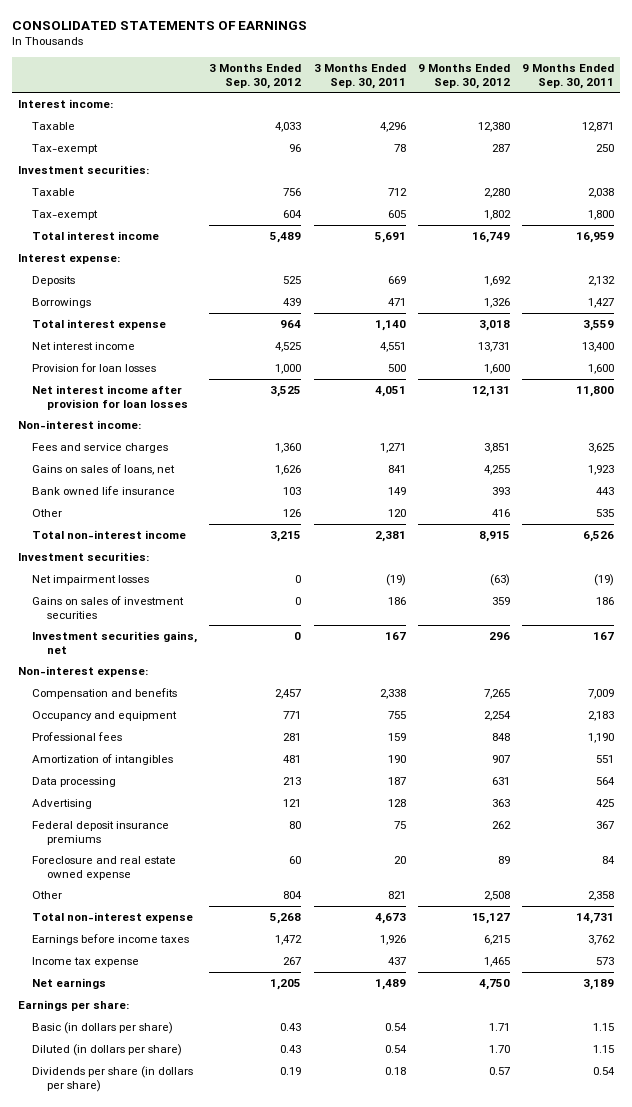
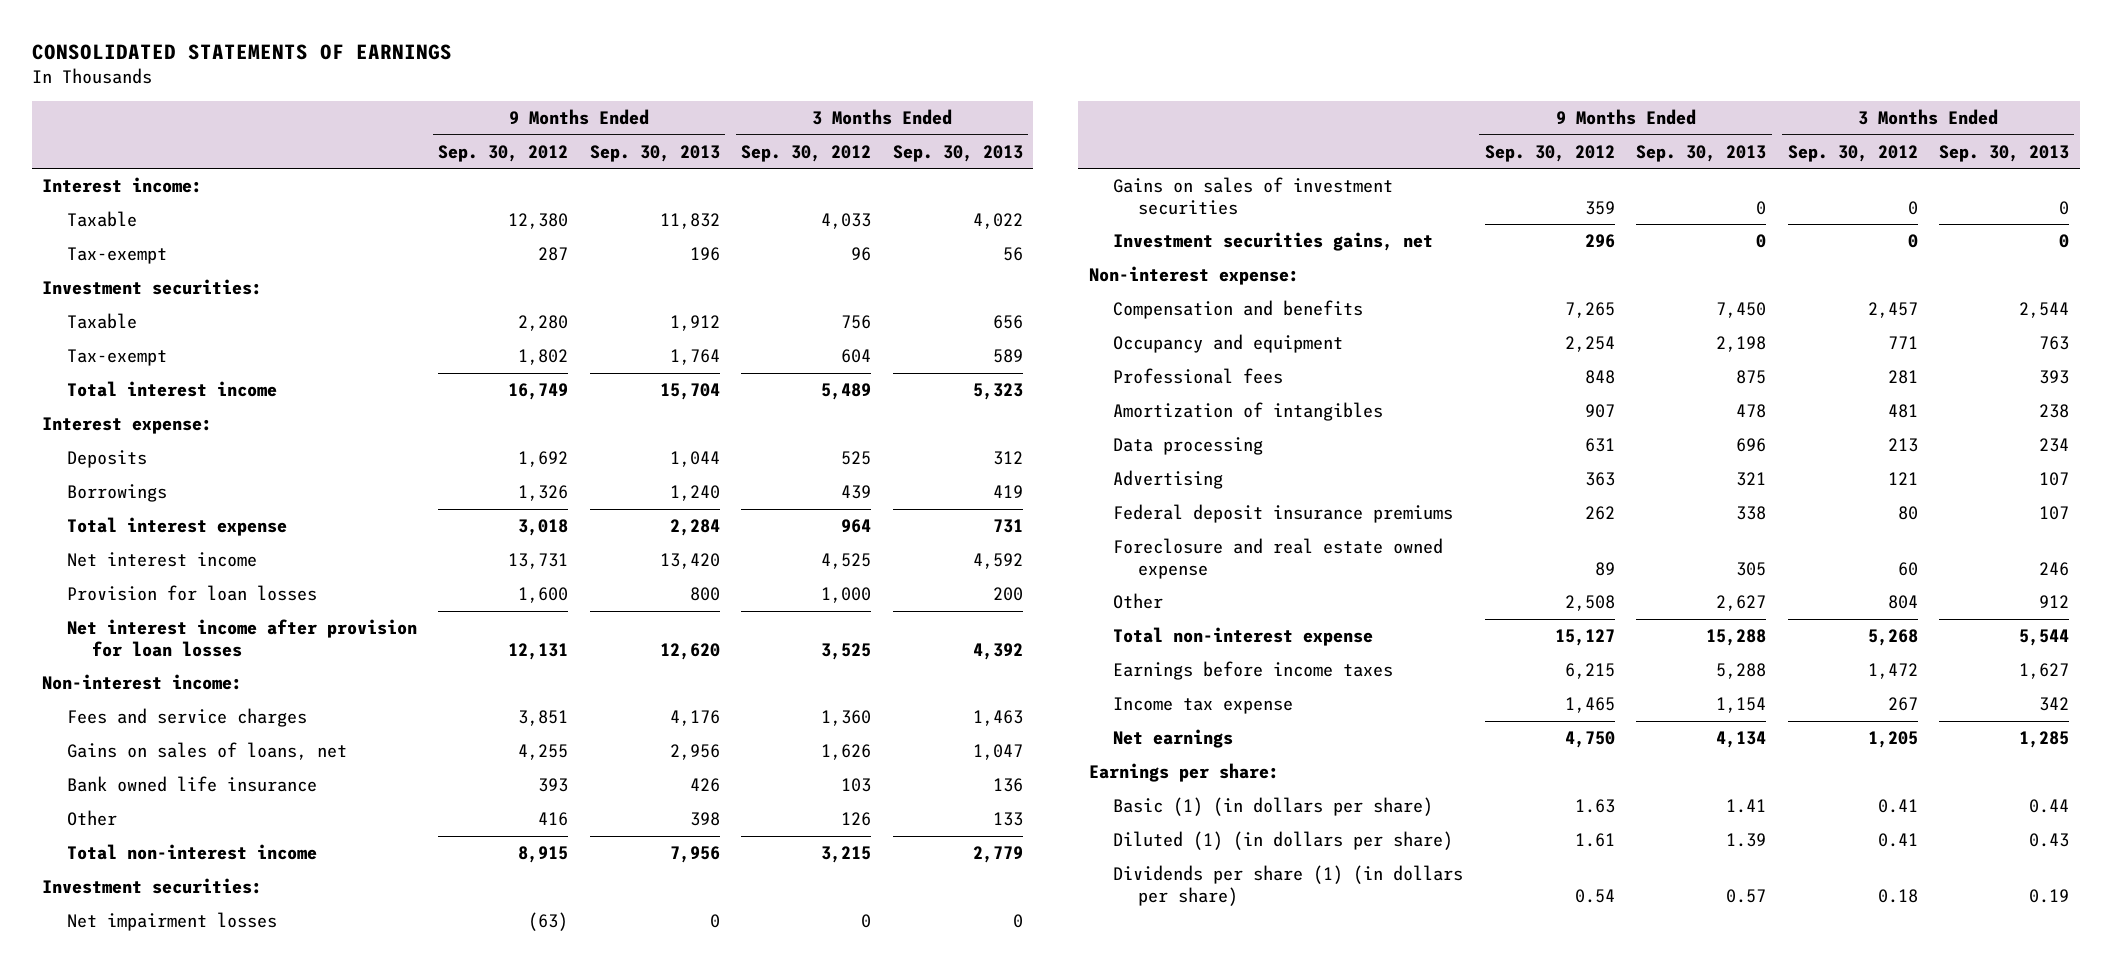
- | 3 Months Ended Sep. 30, 2012 | 3 Months Ended Sep. 30, 2011 | 9 Months Ended Sep. 30, 2012 | 9 Months Ended Sep. 30, 2011
+ | 9 Months Ended Sep. 30, 2012 | 9 Months Ended Sep. 30, 2013 | 3 Months Ended Sep. 30, 2012 | 3 Months Ended Sep. 30, 2013
- Basic (in dollars per share) | 0.43 | 0.54 | 1.71 | 1.15
- Diluted (in dollars per share) | 0.43 | 0.54 | 1.70 | 1.15
- Dividends per share (in dollars per share) | 0.19 | 0.18 | 0.57 | 0.54
+ Basic (1) (in dollars per share) | 1.63 | 1.41 | 0.41 | 0.44
+ Diluted (1) (in dollars per share) | 1.61 | 1.39 | 0.41 | 0.43
+ Dividends per share (1) (in dollars per share) | 0.54 | 0.57 | 0.18 | 0.19

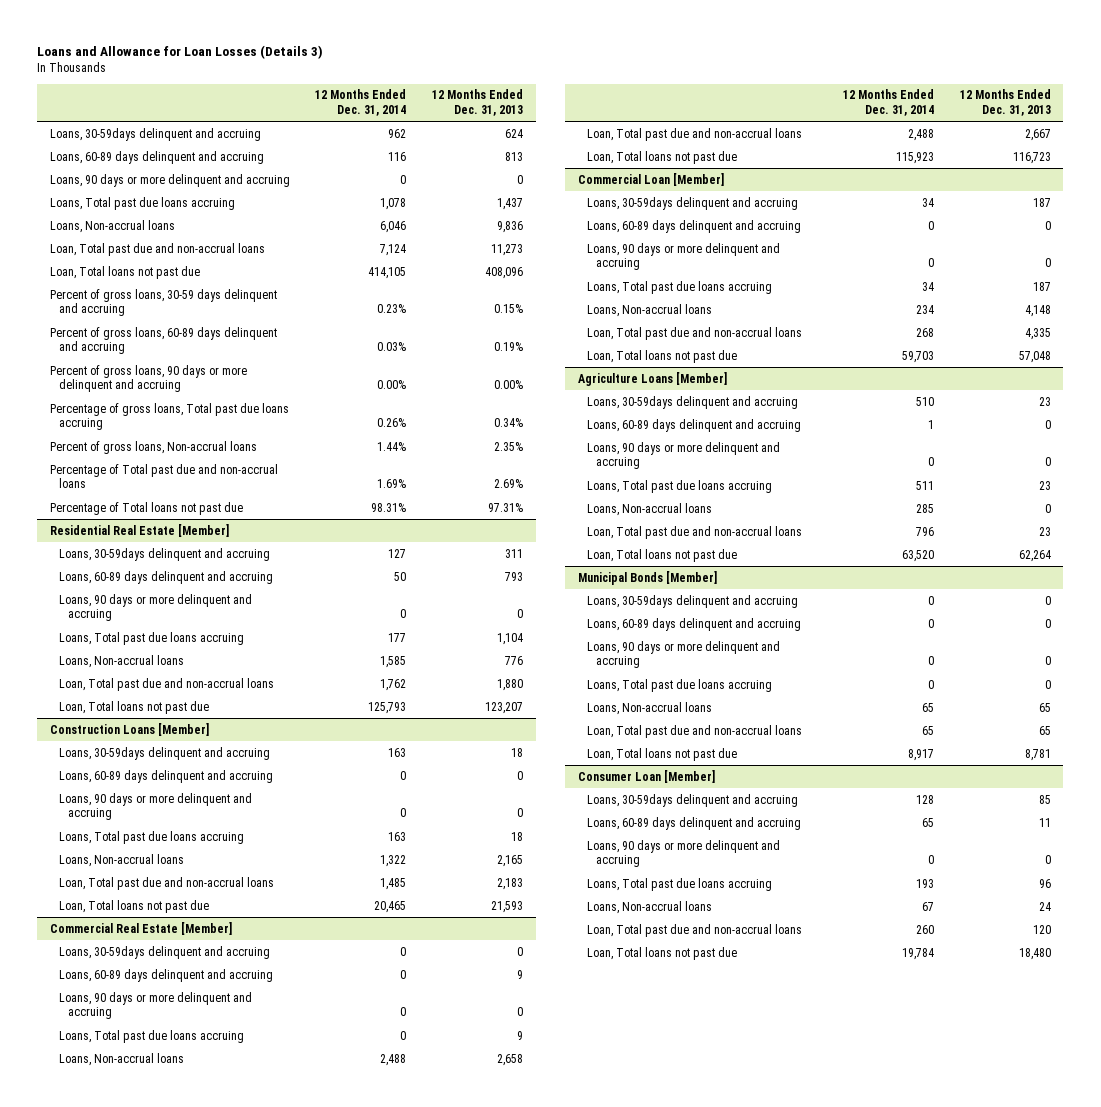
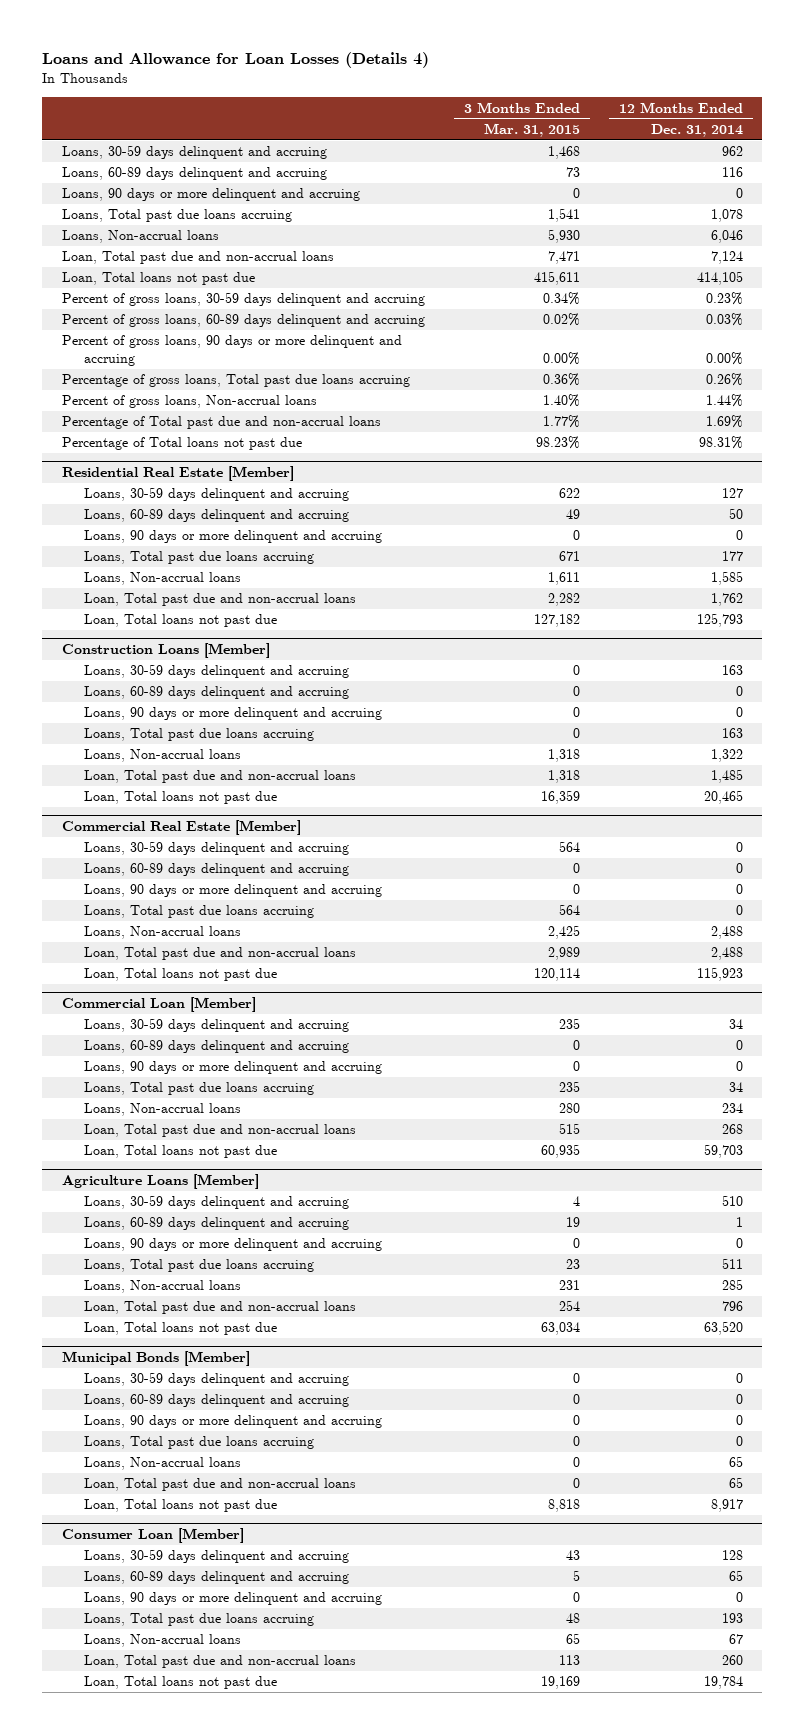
- Loans and Allowance for Loan Losses (Details 3)
+ Loans and Allowance for Loan Losses (Details 4)
- | 12 Months Ended Dec. 31, 2014 | 12 Months Ended Dec. 31, 2013
+ | 3 Months Ended Mar. 31, 2015 | 12 Months Ended Dec. 31, 2014
- Loans, 30-59days delinquent and accruing | 962 | 624
+ Loans, 30-59 days delinquent and accruing | 1,468 | 962
@ Residential Real Estate [Member]
- Loans, 30-59days delinquent and accruing | 127 | 311
+ Loans, 30-59 days delinquent and accruing | 622 | 127
@ Construction Loans [Member]
- Loans, 30-59days delinquent and accruing | 163 | 18
+ Loans, 30-59 days delinquent and accruing | 0 | 163
@ Commercial Real Estate [Member]
- Loans, 30-59days delinquent and accruing | 0 | 0
+ Loans, 30-59 days delinquent and accruing | 564 | 0
@ Commercial Loan [Member]
- Loans, 30-59days delinquent and accruing | 34 | 187
+ Loans, 30-59 days delinquent and accruing | 235 | 34
@ Agriculture Loans [Member]
- Loans, 30-59days delinquent and accruing | 510 | 23
+ Loans, 30-59 days delinquent and accruing | 4 | 510
@ Municipal Bonds [Member]
- Loans, 30-59days delinquent and accruing | 0 | 0
+ Loans, 30-59 days delinquent and accruing | 0 | 0
@ Consumer Loan [Member]
- Loans, 30-59days delinquent and accruing | 128 | 85
+ Loans, 30-59 days delinquent and accruing | 43 | 128

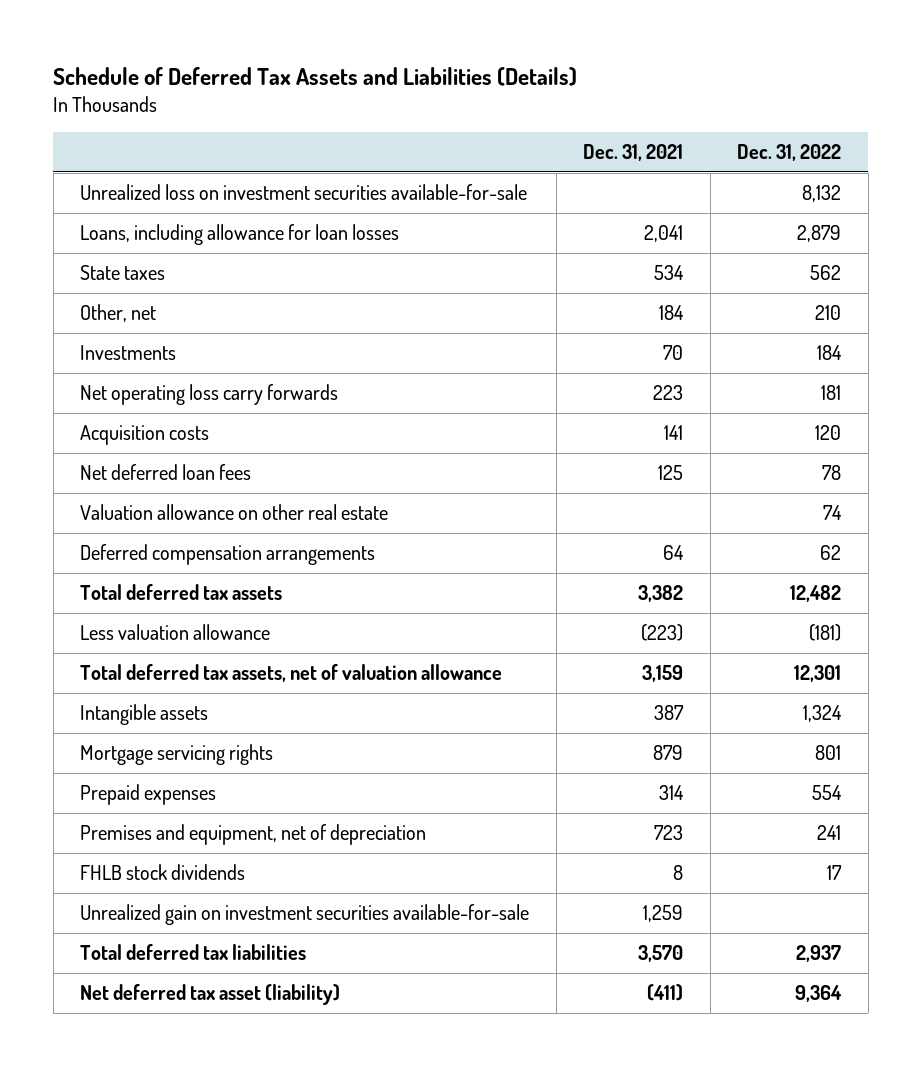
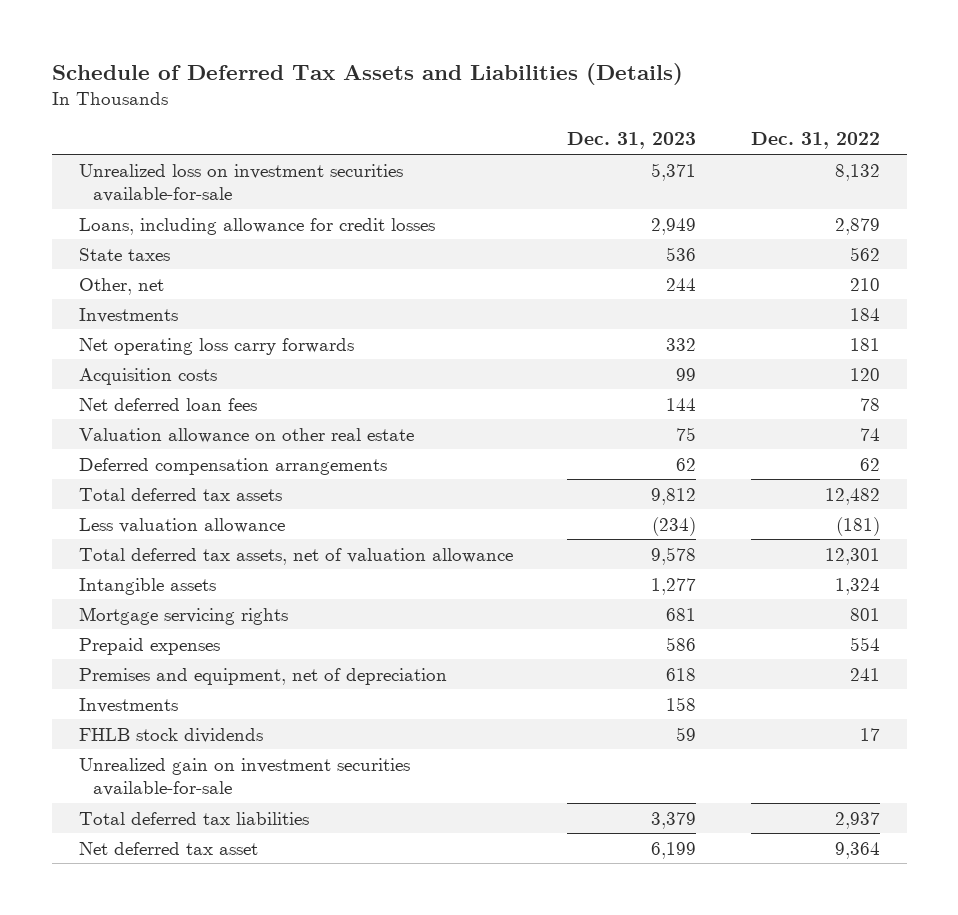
- | Dec. 31, 2021 | Dec. 31, 2022
+ | Dec. 31, 2023 | Dec. 31, 2022
- Loans, including allowance for loan losses | 2,041 | 2,879
+ Loans, including allowance for credit losses | 2,949 | 2,879
+ Investments | 158 |
- Net deferred tax asset (liability) | (411) | 9,364
+ Net deferred tax asset | 6,199 | 9,364

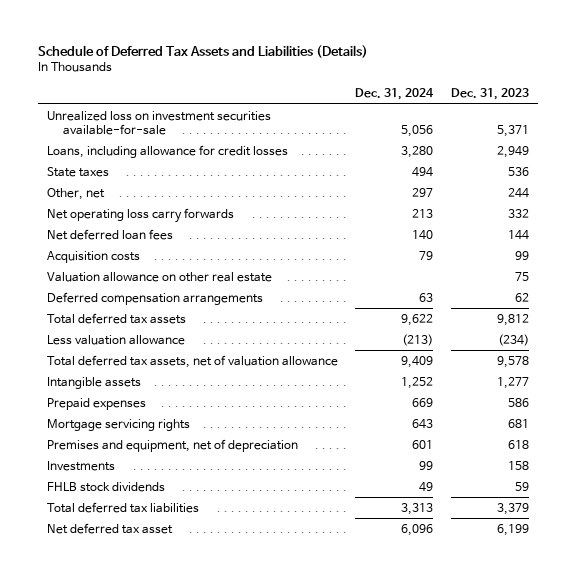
- | Dec. 31, 2023 | Dec. 31, 2022
+ | Dec. 31, 2024 | Dec. 31, 2023
- Investments | | 184
moved down: Acquisition costs | 79 | 99
moved down: Mortgage servicing rights | 643 | 681
- Unrealized gain on investment securities available-for-sale

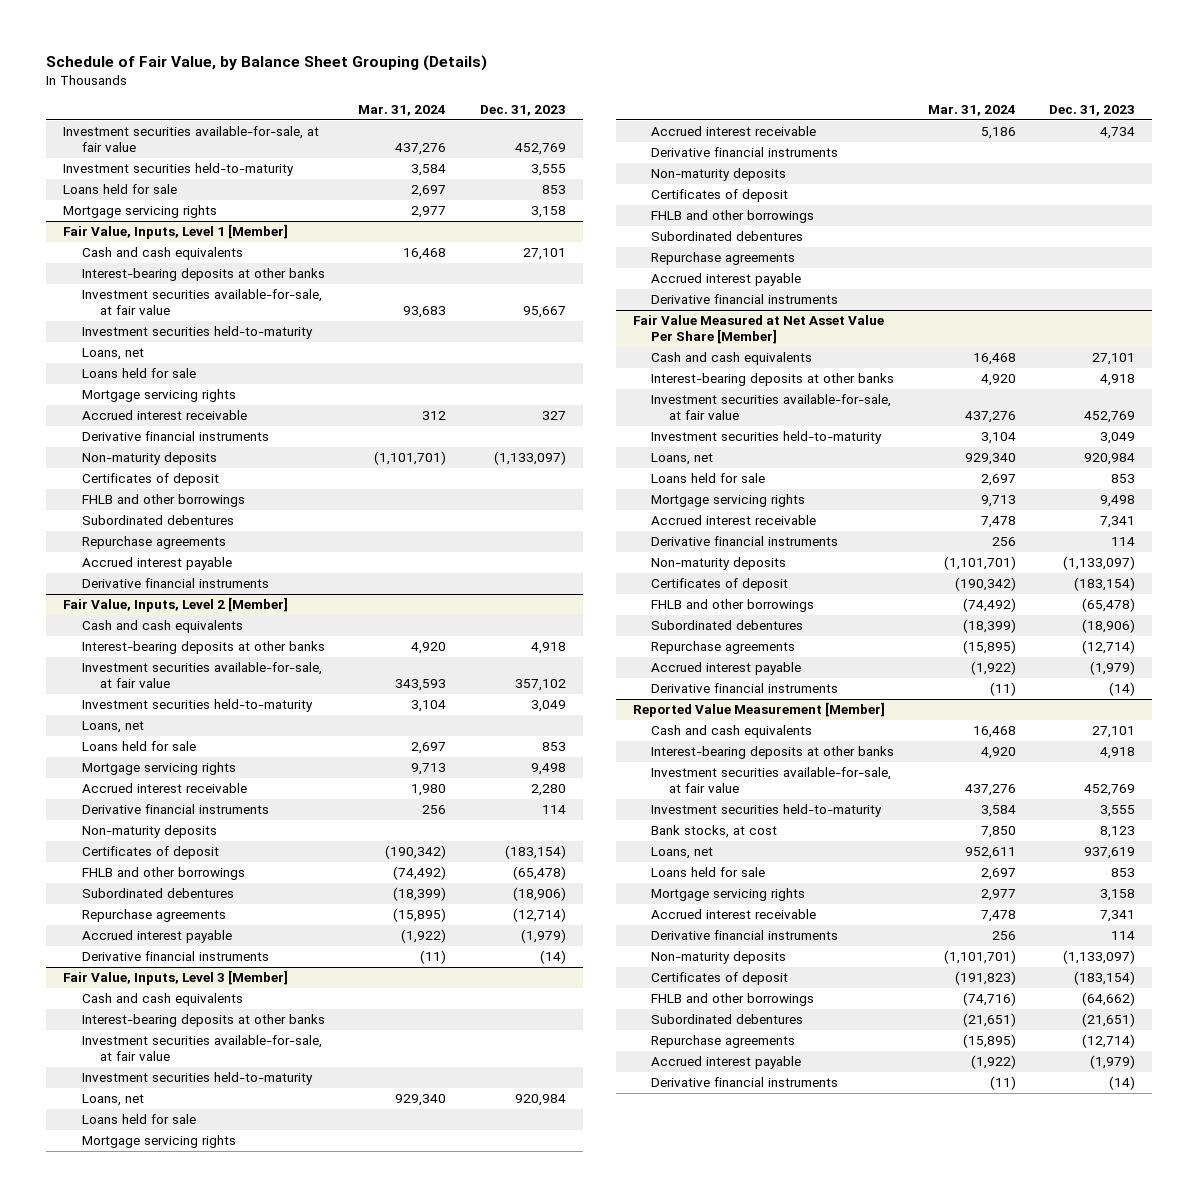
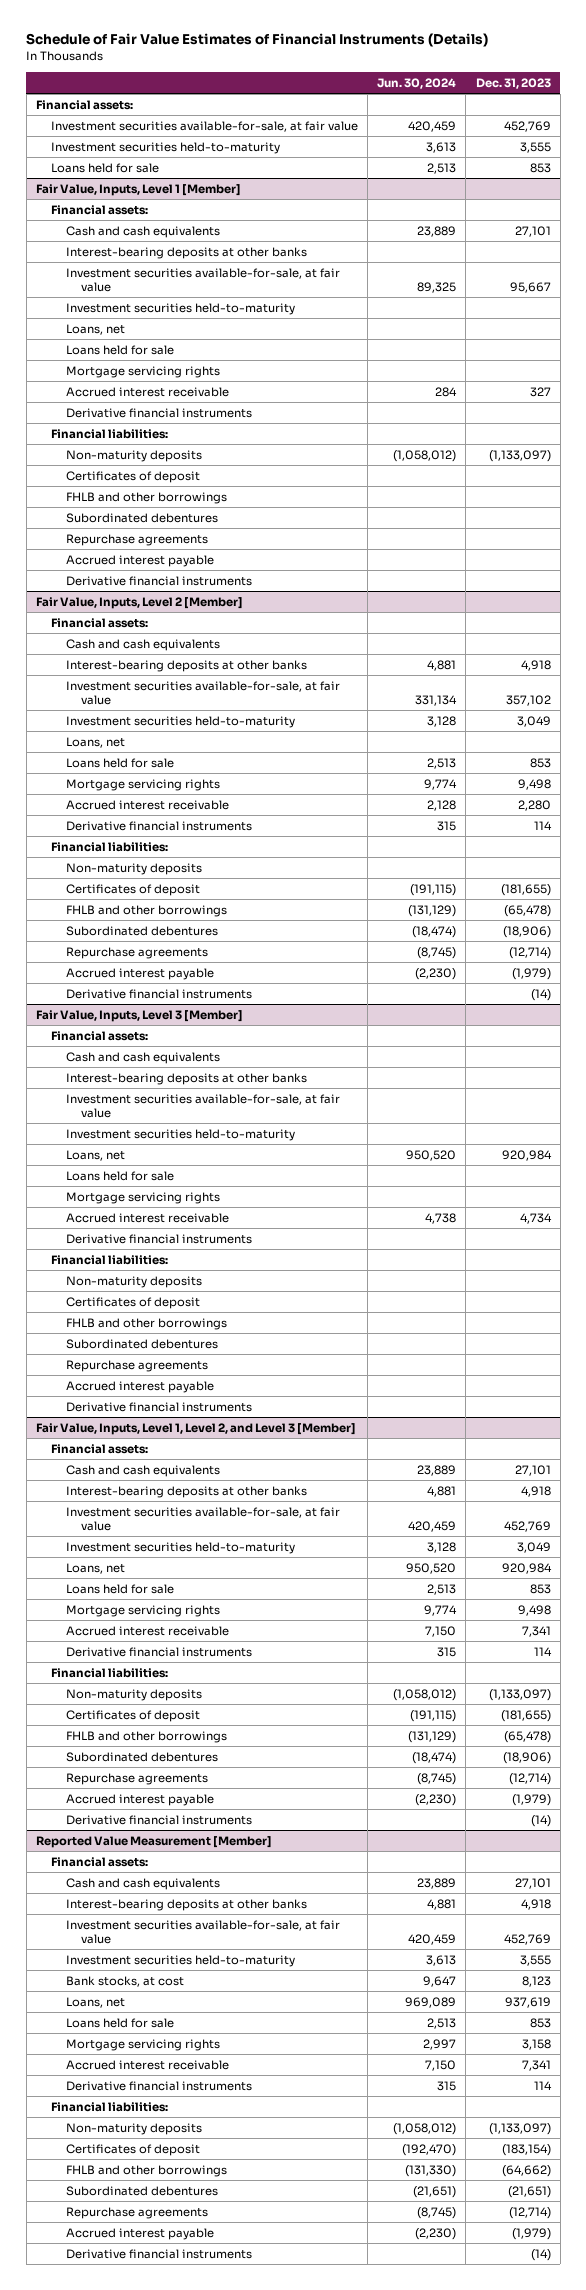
- Schedule of Fair Value, by Balance Sheet Grouping (Details)
+ Schedule of Fair Value Estimates of Financial Instruments (Details)
- | Mar. 31, 2024 | Dec. 31, 2023
+ | Jun. 30, 2024 | Dec. 31, 2023
+ Financial assets:
- Mortgage servicing rights | 2,977 | 3,158
@ Fair Value, Inputs, Level 1 [Member]
+ Financial assets:
+ Financial liabilities:
@ Fair Value, Inputs, Level 2 [Member]
+ Financial assets:
+ Financial liabilities:
- Certificates of deposit | (190,342) | (183,154)
+ Certificates of deposit | (191,115) | (181,655)
@ Fair Value, Inputs, Level 3 [Member]
+ Financial assets:
+ Financial liabilities:
- Fair Value Measured at Net Asset Value Per Share [Member]
+ Fair Value, Inputs, Level 1, Level 2, and Level 3 [Member]
+ Financial assets:
+ Financial liabilities:
- Certificates of deposit | (190,342) | (183,154)
+ Certificates of deposit | (191,115) | (181,655)
@ Reported Value Measurement [Member]
+ Financial assets:
+ Financial liabilities:

